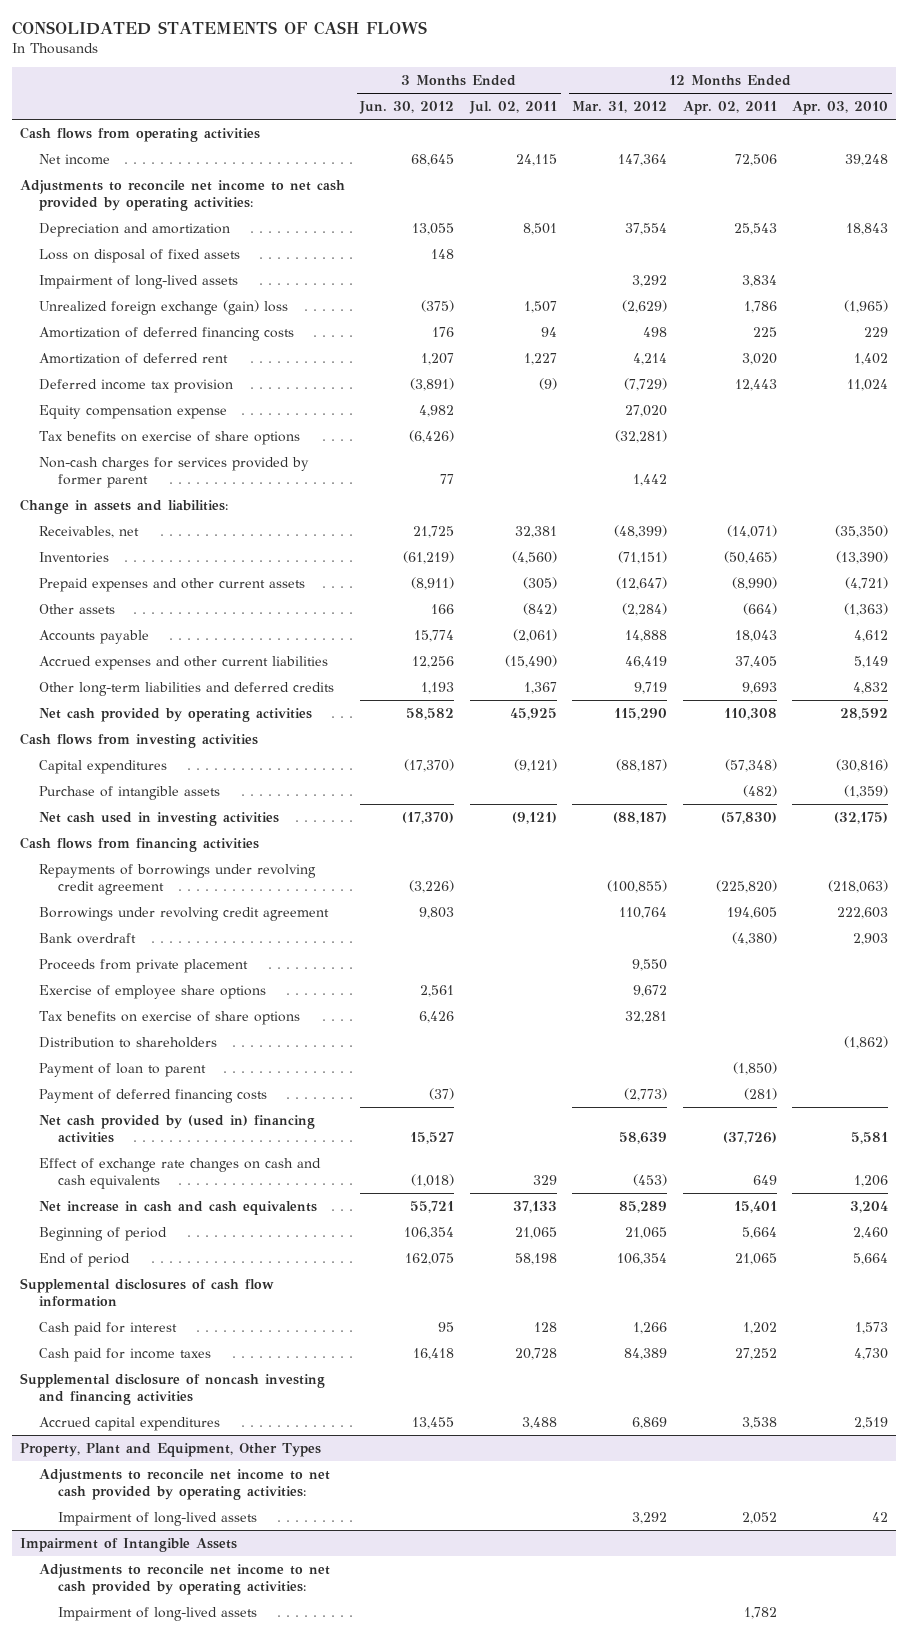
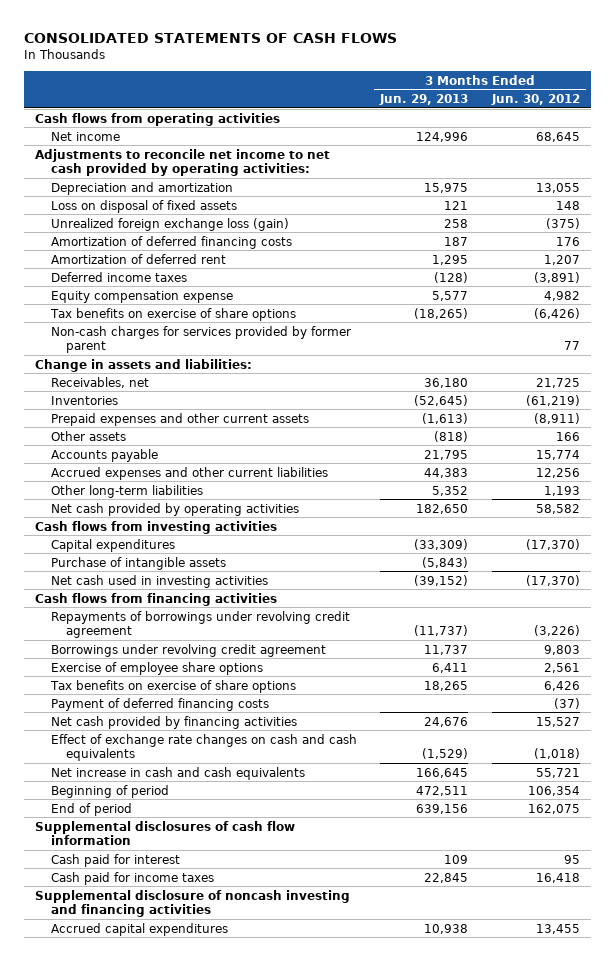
- | 3 Months Ended Jun. 30, 2012 | 3 Months Ended Jul. 02, 2011 | 12 Months Ended Mar. 31, 2012 | 12 Months Ended Apr. 02, 2011 | 12 Months Ended Apr. 03, 2010
+ | 3 Months Ended Jun. 29, 2013 | 3 Months Ended Jun. 30, 2012
- Impairment of long-lived assets | | | 3,292 | 3,834 |
- Unrealized foreign exchange (gain) loss | (375) | 1,507 | (2,629) | 1,786 | (1,965)
+ Unrealized foreign exchange loss (gain) | 258 | (375)
- Deferred income tax provision | (3,891) | (9) | (7,729) | 12,443 | 11,024
+ Deferred income taxes | (128) | (3,891)
- Other long-term liabilities and deferred credits | 1,193 | 1,367 | 9,719 | 9,693 | 4,832
+ Other long-term liabilities | 5,352 | 1,193
- Bank overdraft | | | | (4,380) | 2,903
- Proceeds from private placement | | | 9,550 | |
- Distribution to shareholders | | | | | (1,862)
- Payment of loan to parent | | | | (1,850) |
- Net cash provided by (used in) financing activities | 15,527 | | 58,639 | (37,726) | 5,581
+ Net cash provided by financing activities | 24,676 | 15,527
- Property, Plant and Equipment, Other Types
- Adjustments to reconcile net income to net cash provided by operating activities:
- Impairment of long-lived assets | | | 3,292 | 2,052 | 42
- Impairment of Intangible Assets
- Adjustments to reconcile net income to net cash provided by operating activities:
- Impairment of long-lived assets | | | | 1,782 |

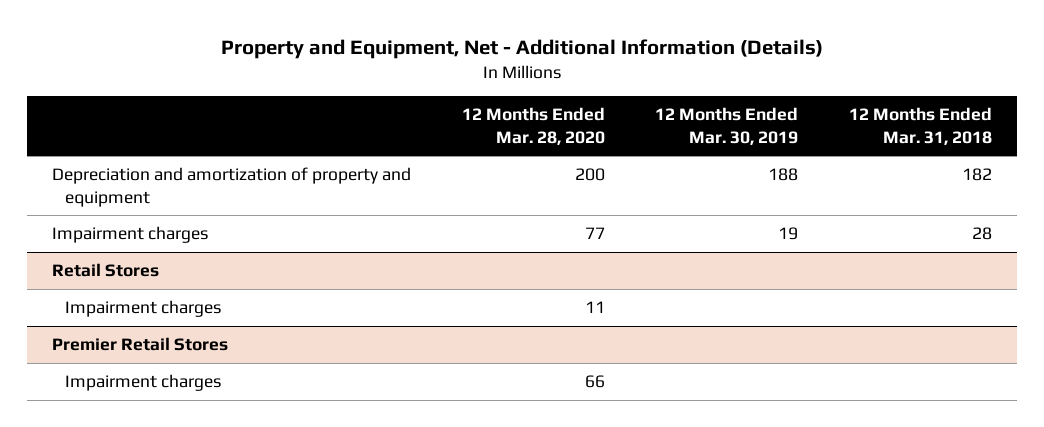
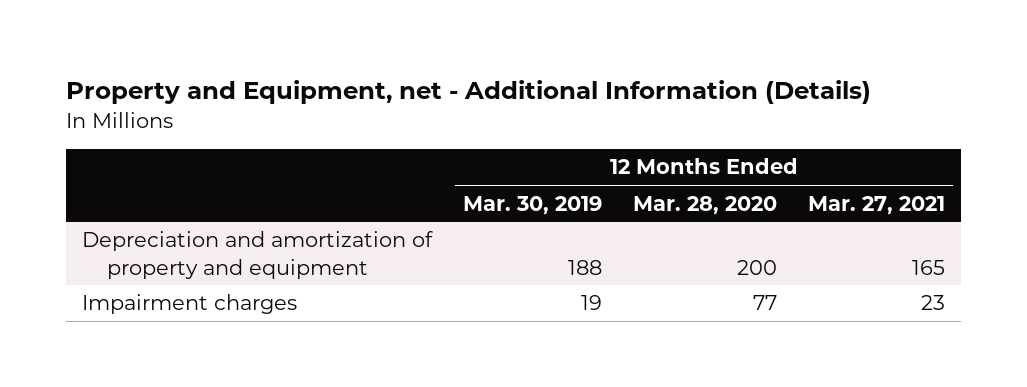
- Property and Equipment, Net - Additional Information (Details)
+ Property and Equipment, net - Additional Information (Details)
- | 12 Months Ended Mar. 28, 2020 | 12 Months Ended Mar. 30, 2019 | 12 Months Ended Mar. 31, 2018
+ | 12 Months Ended Mar. 30, 2019 | 12 Months Ended Mar. 28, 2020 | 12 Months Ended Mar. 27, 2021
- Retail Stores
- Impairment charges | 11 | |
- Premier Retail Stores
- Impairment charges | 66 | |

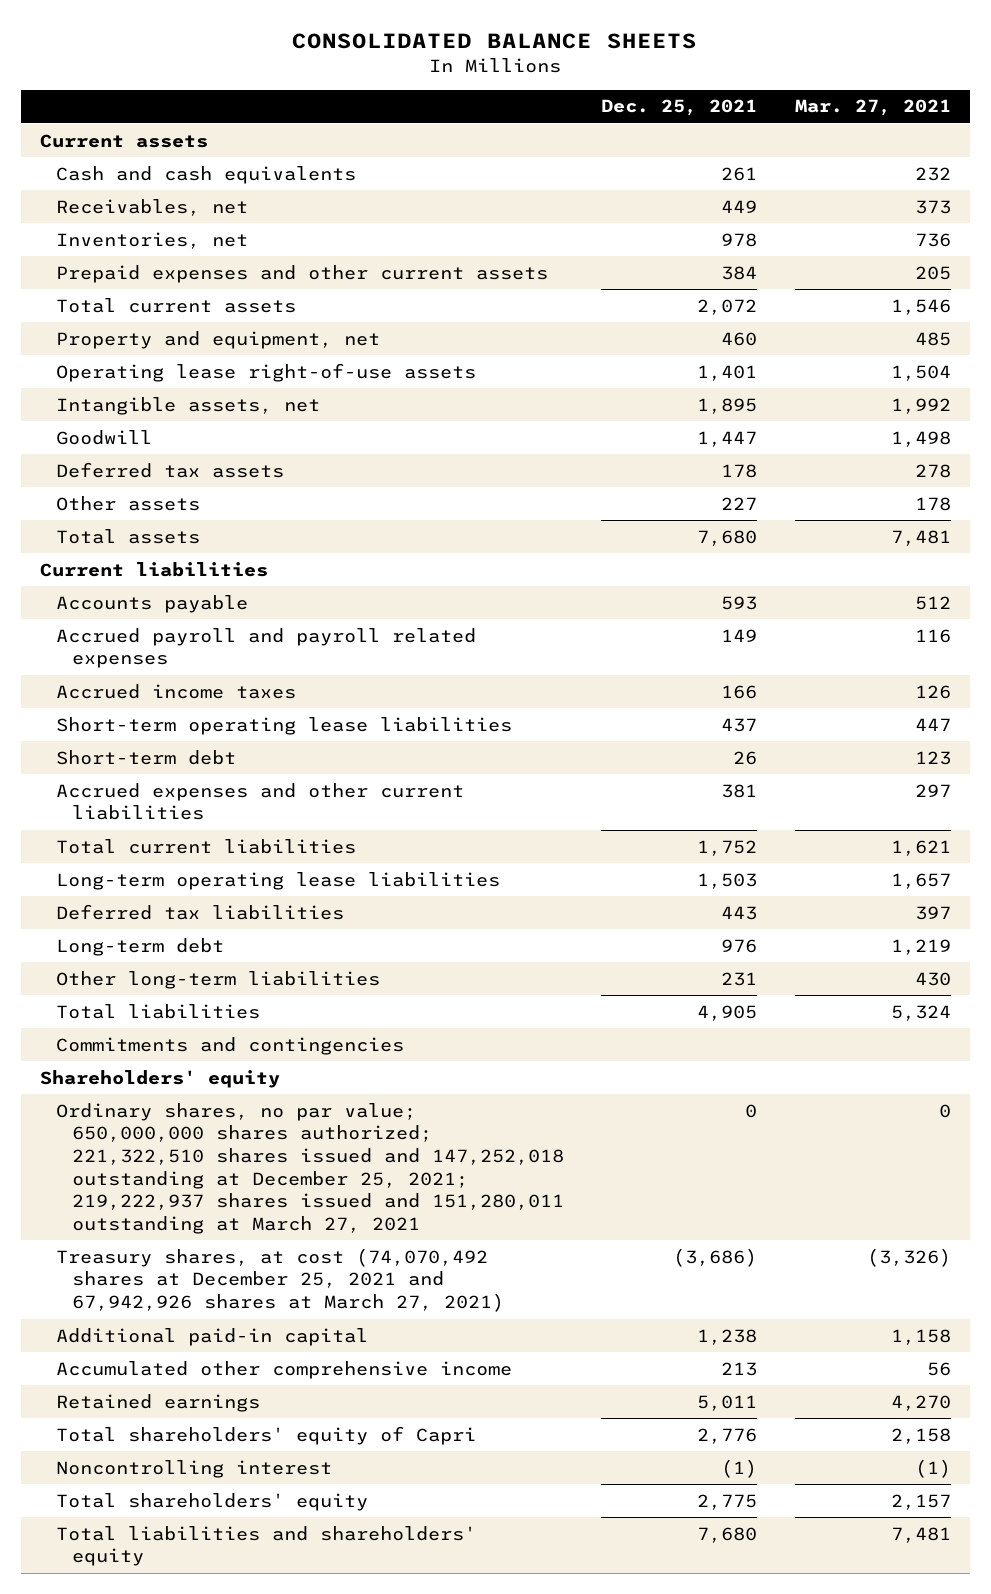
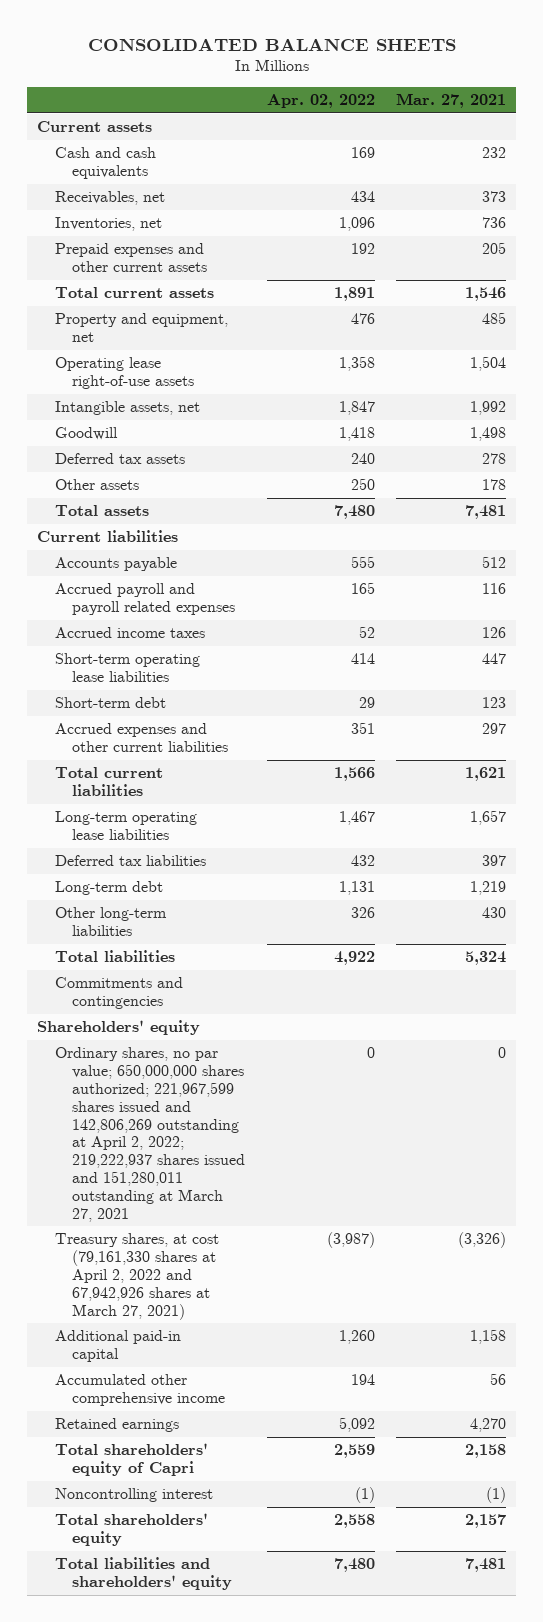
- | Dec. 25, 2021 | Mar. 27, 2021
+ | Apr. 02, 2022 | Mar. 27, 2021
- Ordinary shares, no par value; 650,000,000 shares authorized; 221,322,510 shares issued and 147,252,018 outstanding at December 25, 2021; 219,222,937 shares issued and 151,280,011 outstanding at March 27, 2021 | 0 | 0
- Treasury shares, at cost (74,070,492 shares at December 25, 2021 and 67,942,926 shares at March 27, 2021) | (3,686) | (3,326)
+ Ordinary shares, no par value; 650,000,000 shares authorized; 221,967,599 shares issued and 142,806,269 outstanding at April 2, 2022; 219,222,937 shares issued and 151,280,011 outstanding at March 27, 2021 | 0 | 0
+ Treasury shares, at cost (79,161,330 shares at April 2, 2022 and 67,942,926 shares at March 27, 2021) | (3,987) | (3,326)

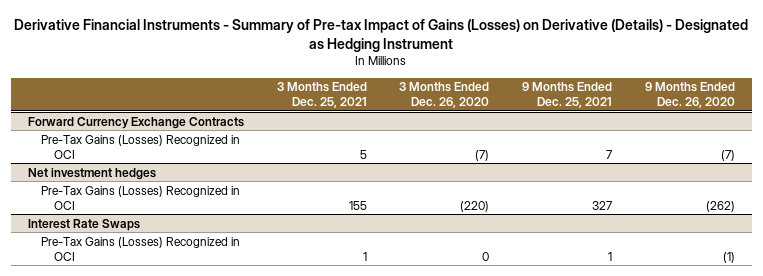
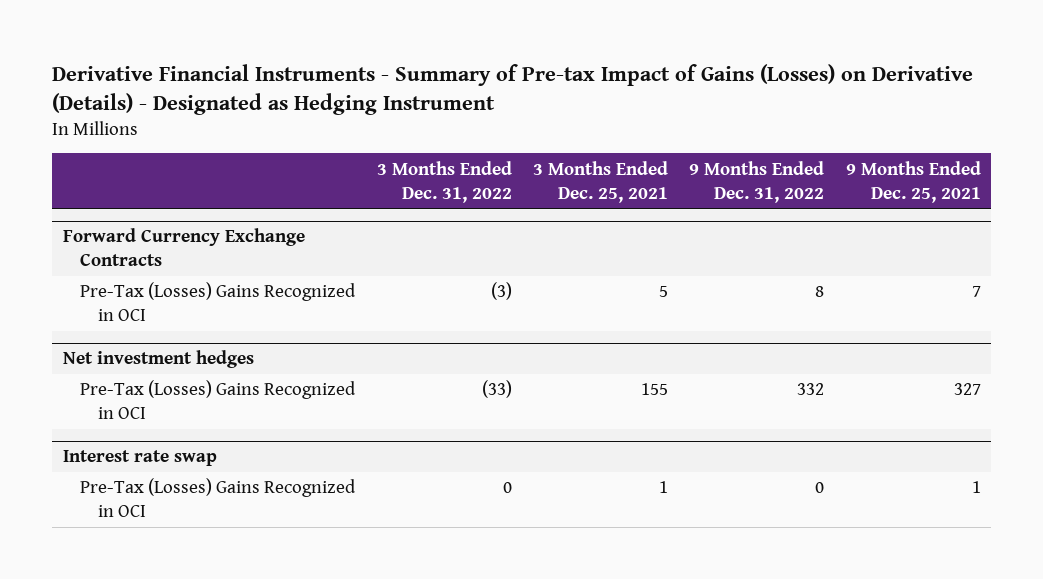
- | 3 Months Ended Dec. 25, 2021 | 3 Months Ended Dec. 26, 2020 | 9 Months Ended Dec. 25, 2021 | 9 Months Ended Dec. 26, 2020
+ | 3 Months Ended Dec. 31, 2022 | 3 Months Ended Dec. 25, 2021 | 9 Months Ended Dec. 31, 2022 | 9 Months Ended Dec. 25, 2021
@ Forward Currency Exchange Contracts
- Pre-Tax Gains (Losses) Recognized in OCI | 5 | (7) | 7 | (7)
+ Pre-Tax (Losses) Gains Recognized in OCI | (3) | 5 | 8 | 7
@ Net investment hedges
- Pre-Tax Gains (Losses) Recognized in OCI | 155 | (220) | 327 | (262)
- Interest Rate Swaps
- Pre-Tax Gains (Losses) Recognized in OCI | 1 | 0 | 1 | (1)
@ Net investment hedges
+ Pre-Tax (Losses) Gains Recognized in OCI | (33) | 155 | 332 | 327
+ Interest rate swap
+ Pre-Tax (Losses) Gains Recognized in OCI | 0 | 1 | 0 | 1

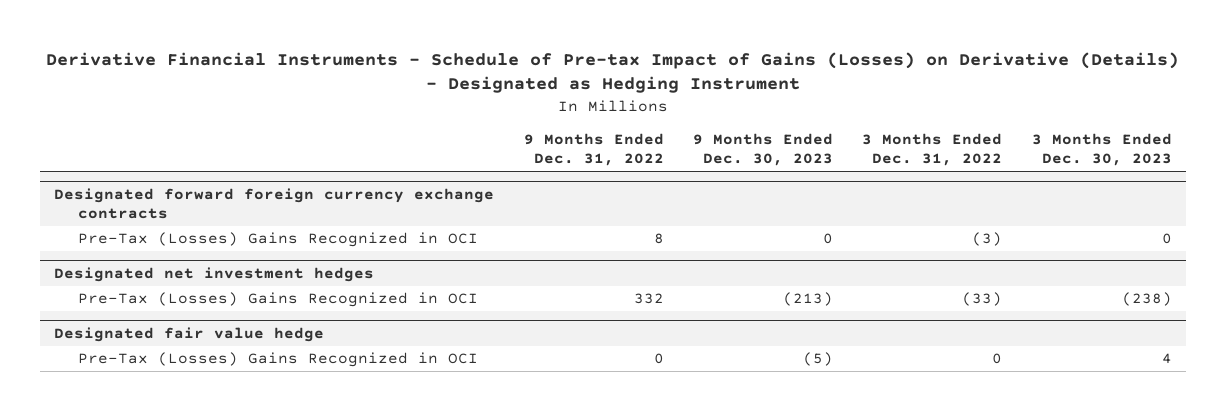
- Derivative Financial Instruments - Summary of Pre-tax Impact of Gains (Losses) on Derivative (Details) - Designated as Hedging Instrument
+ Derivative Financial Instruments - Schedule of Pre-tax Impact of Gains (Losses) on Derivative (Details) - Designated as Hedging Instrument
- | 3 Months Ended Dec. 31, 2022 | 3 Months Ended Dec. 25, 2021 | 9 Months Ended Dec. 31, 2022 | 9 Months Ended Dec. 25, 2021
+ | 9 Months Ended Dec. 31, 2022 | 9 Months Ended Dec. 30, 2023 | 3 Months Ended Dec. 31, 2022 | 3 Months Ended Dec. 30, 2023
- Forward Currency Exchange Contracts
+ Designated forward foreign currency exchange contracts
- Net investment hedges
+ Designated net investment hedges
- Interest rate swap
+ Designated fair value hedge

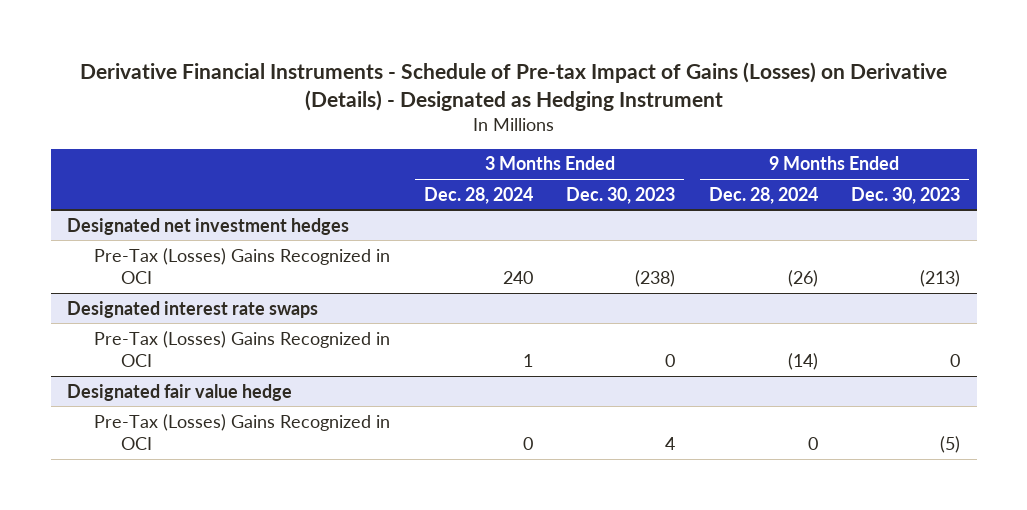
- | 9 Months Ended Dec. 31, 2022 | 9 Months Ended Dec. 30, 2023 | 3 Months Ended Dec. 31, 2022 | 3 Months Ended Dec. 30, 2023
+ | 3 Months Ended Dec. 28, 2024 | 3 Months Ended Dec. 30, 2023 | 9 Months Ended Dec. 28, 2024 | 9 Months Ended Dec. 30, 2023
- Designated forward foreign currency exchange contracts
- Pre-Tax (Losses) Gains Recognized in OCI | 8 | 0 | (3) | 0
+ Designated interest rate swaps
+ Pre-Tax (Losses) Gains Recognized in OCI | 1 | 0 | (14) | 0

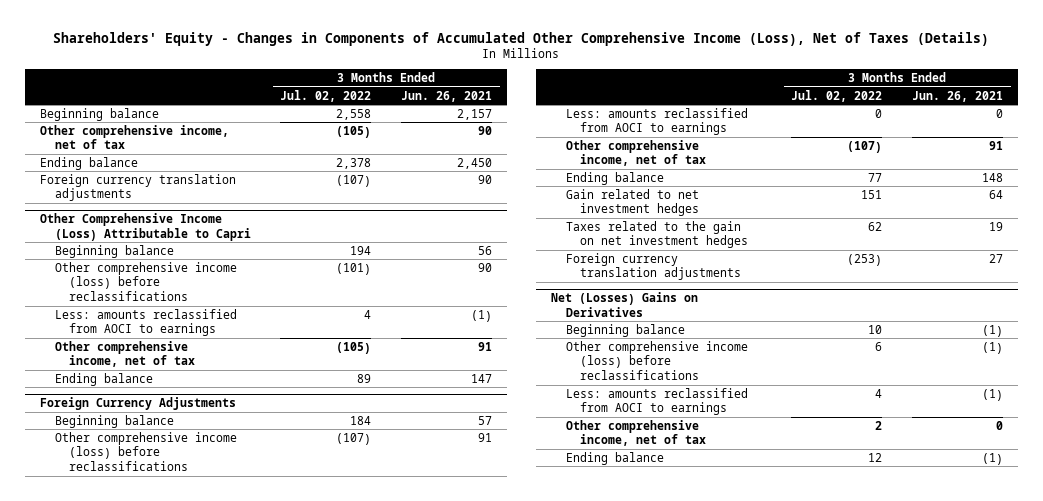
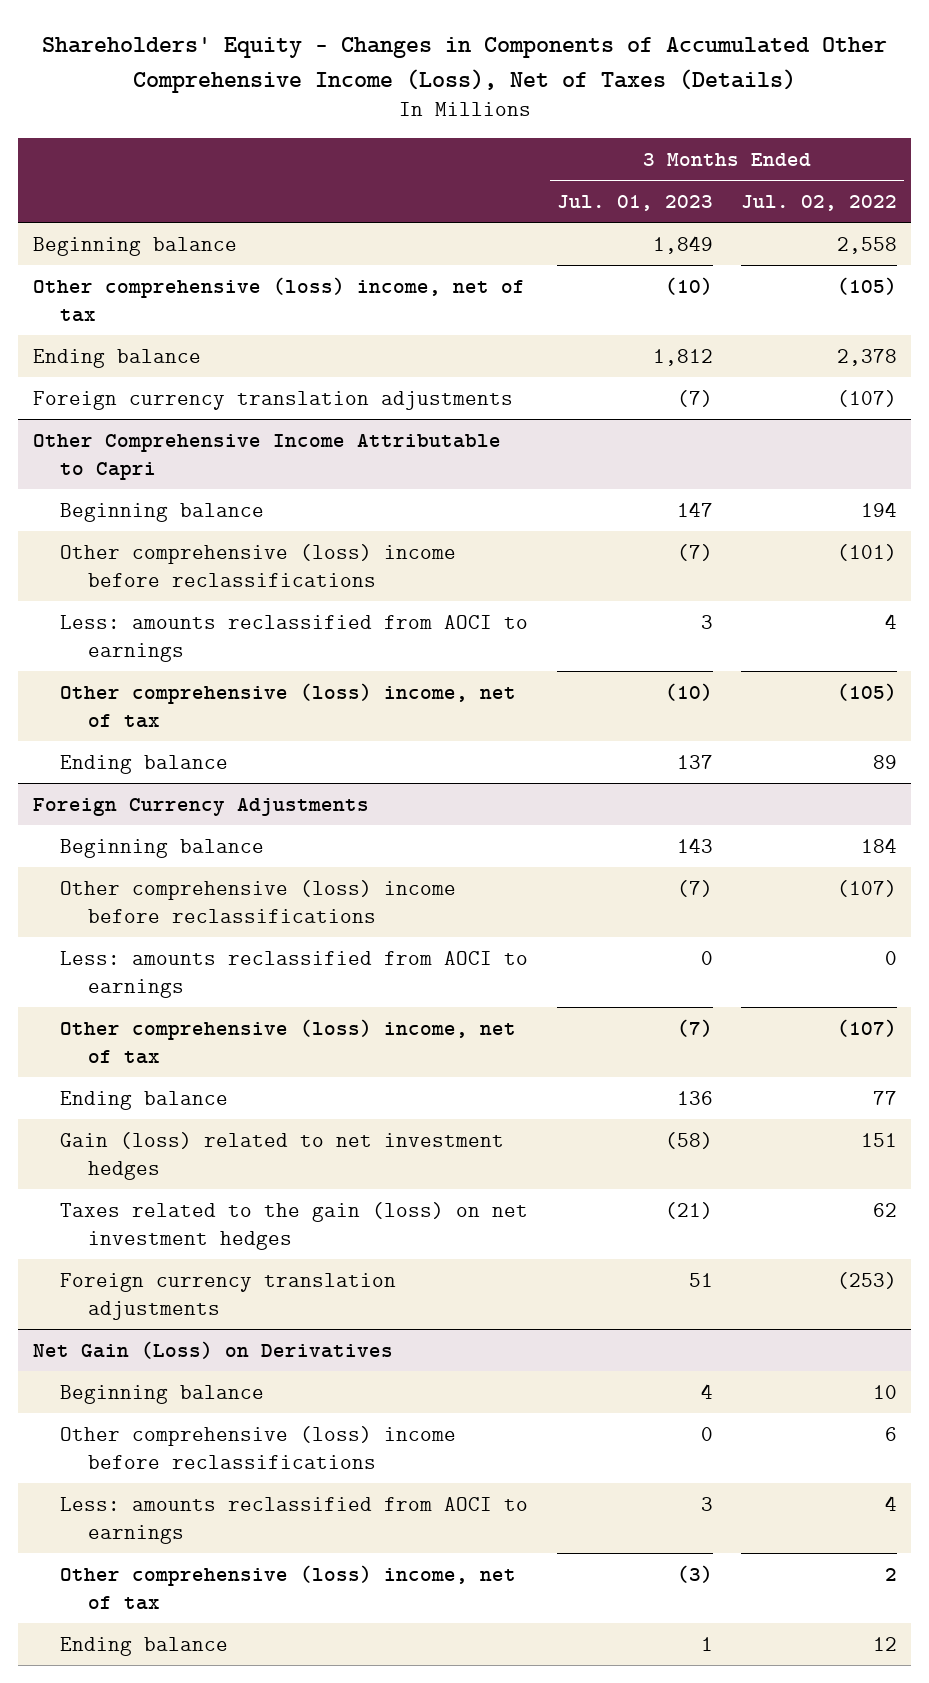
- | 3 Months Ended Jul. 02, 2022 | 3 Months Ended Jun. 26, 2021
+ | 3 Months Ended Jul. 01, 2023 | 3 Months Ended Jul. 02, 2022
- Other comprehensive income, net of tax | (105) | 90
+ Other comprehensive (loss) income, net of tax | (10) | (105)
- Other Comprehensive Income (Loss) Attributable to Capri
+ Other Comprehensive Income Attributable to Capri
- Other comprehensive income (loss) before reclassifications | (101) | 90
+ Other comprehensive (loss) income before reclassifications | (7) | (101)
- Other comprehensive income, net of tax | (105) | 91
+ Other comprehensive (loss) income, net of tax | (10) | (105)
@ Foreign Currency Adjustments
- Other comprehensive income (loss) before reclassifications | (107) | 91
+ Other comprehensive (loss) income before reclassifications | (7) | (107)
- Other comprehensive income, net of tax | (107) | 91
+ Other comprehensive (loss) income, net of tax | (7) | (107)
- Gain related to net investment hedges | 151 | 64
- Taxes related to the gain on net investment hedges | 62 | 19
+ Gain (loss) related to net investment hedges | (58) | 151
+ Taxes related to the gain (loss) on net investment hedges | (21) | 62
- Net (Losses) Gains on Derivatives
+ Net Gain (Loss) on Derivatives
- Other comprehensive income (loss) before reclassifications | 6 | (1)
+ Other comprehensive (loss) income before reclassifications | 0 | 6
- Other comprehensive income, net of tax | 2 | 0
+ Other comprehensive (loss) income, net of tax | (3) | 2

